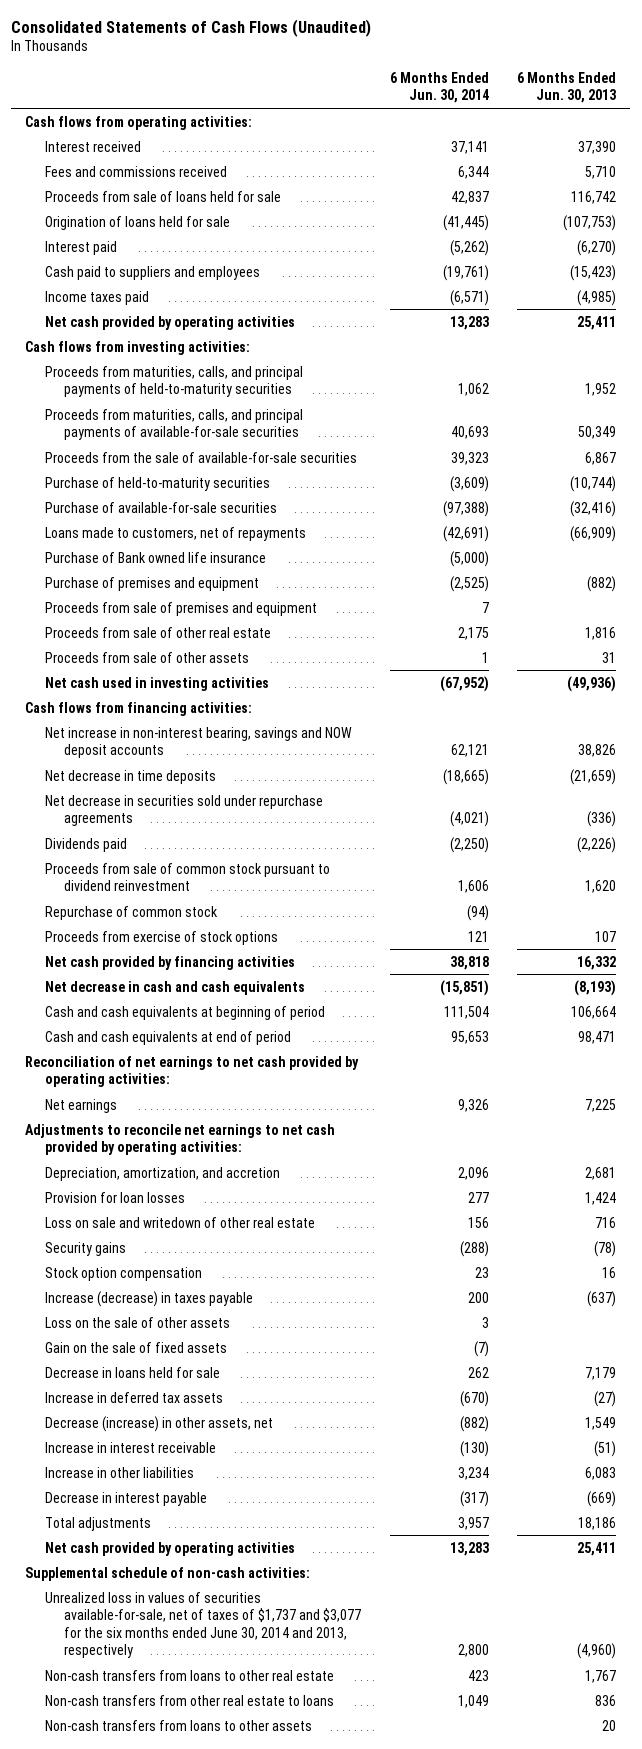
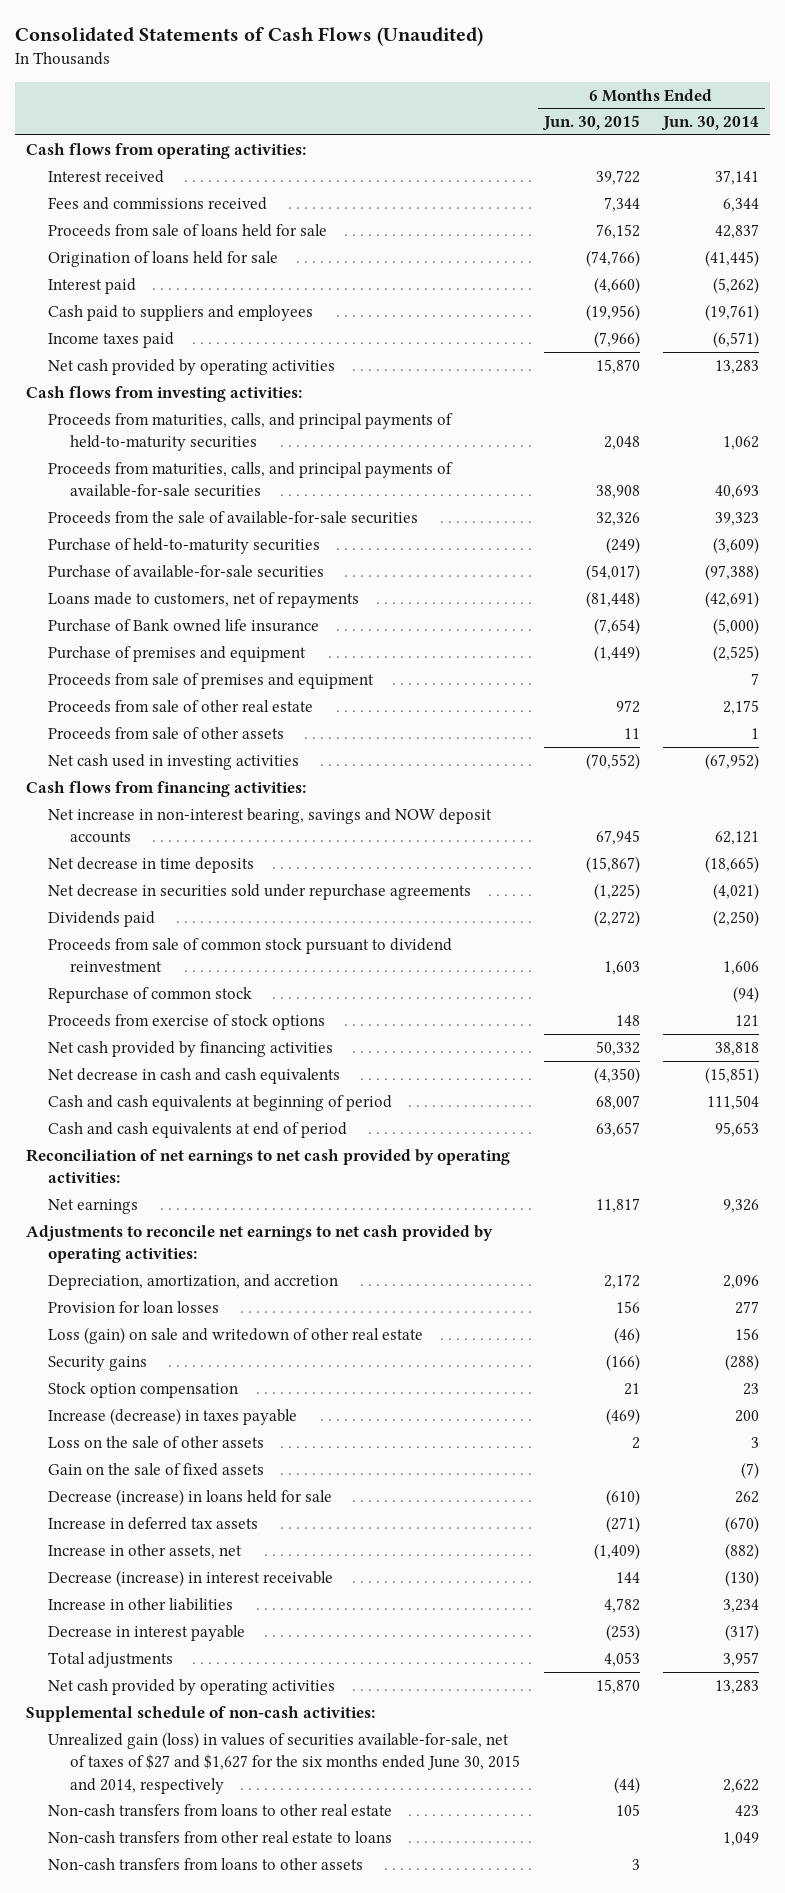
- | 6 Months Ended Jun. 30, 2014 | 6 Months Ended Jun. 30, 2013
+ | 6 Months Ended Jun. 30, 2015 | 6 Months Ended Jun. 30, 2014
- Loss on sale and writedown of other real estate | 156 | 716
+ Loss (gain) on sale and writedown of other real estate | (46) | 156
- Decrease in loans held for sale | 262 | 7,179
+ Decrease (increase) in loans held for sale | (610) | 262
- Decrease (increase) in other assets, net | (882) | 1,549
- Increase in interest receivable | (130) | (51)
+ Increase in other assets, net | (1,409) | (882)
+ Decrease (increase) in interest receivable | 144 | (130)
- Unrealized loss in values of securities available-for-sale, net of taxes of $1,737 and $3,077 for the six months ended June 30, 2014 and 2013, respectively | 2,800 | (4,960)
+ Unrealized gain (loss) in values of securities available-for-sale, net of taxes of $27 and $1,627 for the six months ended June 30, 2015 and 2014, respectively | (44) | 2,622

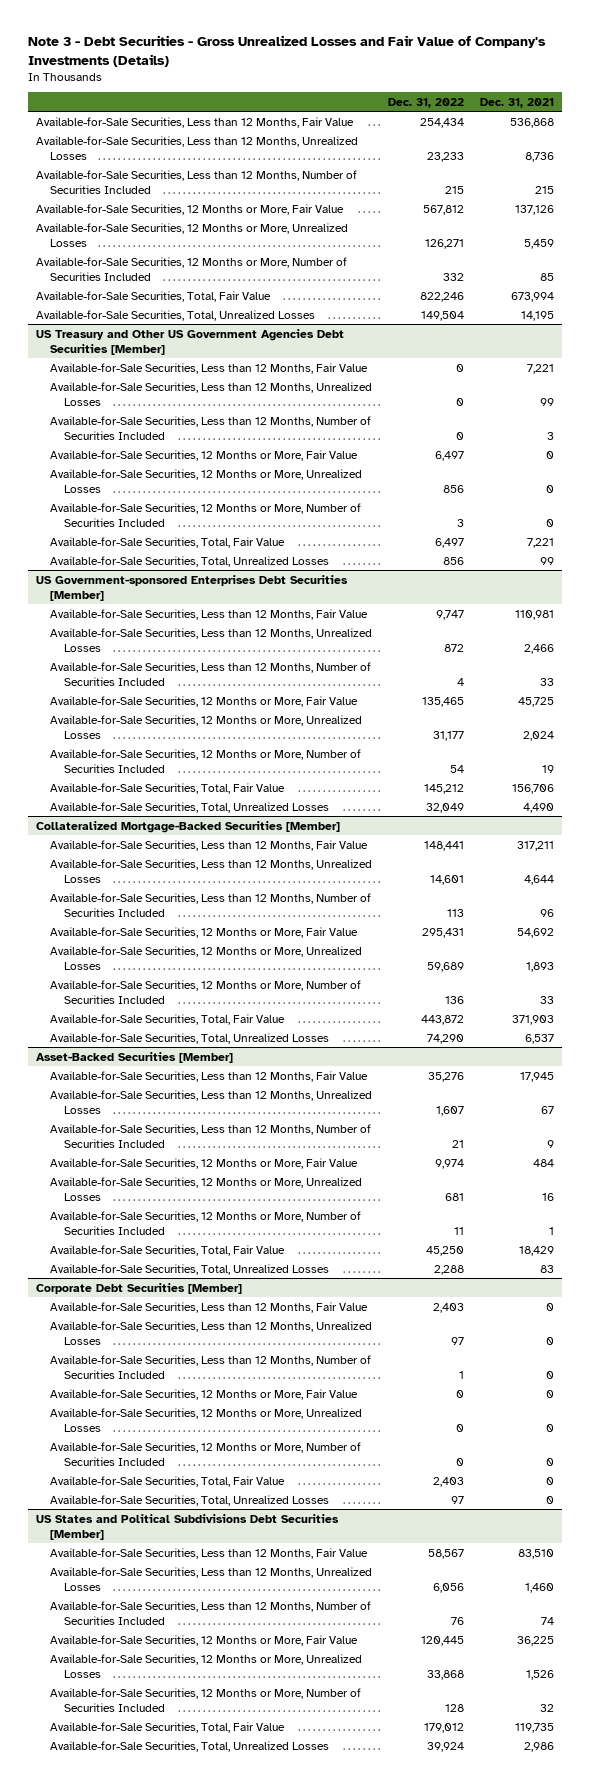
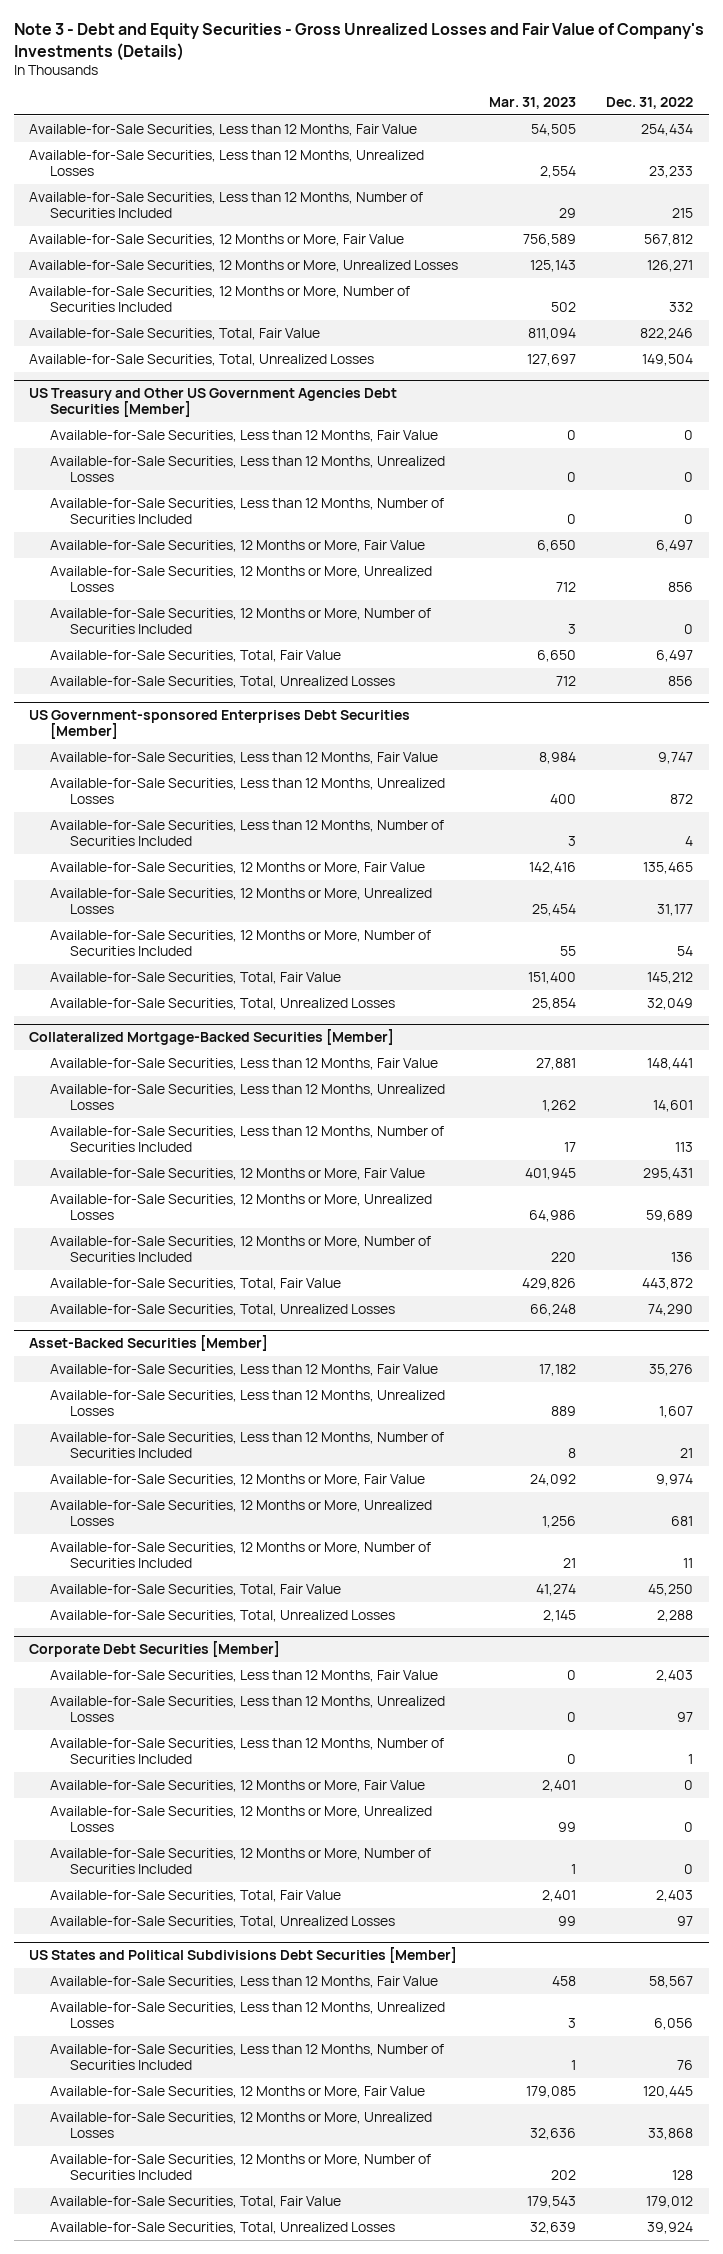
- Note 3 - Debt Securities - Gross Unrealized Losses and Fair Value of Company's Investments (Details)
+ Note 3 - Debt and Equity Securities - Gross Unrealized Losses and Fair Value of Company's Investments (Details)
- | Dec. 31, 2022 | Dec. 31, 2021
+ | Mar. 31, 2023 | Dec. 31, 2022
@ US Treasury and Other US Government Agencies Debt Securities [Member]
- Available-for-Sale Securities, 12 Months or More, Number of Securities Included | 3 | 0
+ Available-for-Sale Securities, 12 Months or More, Number of Securities Included | 3 | 0

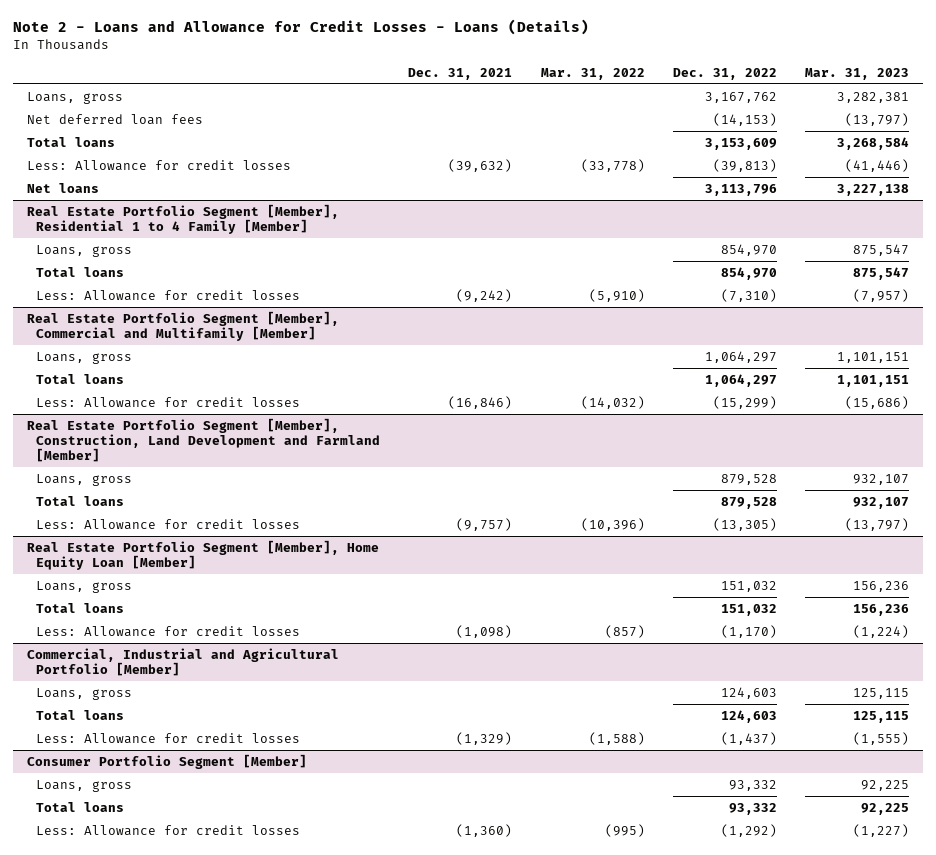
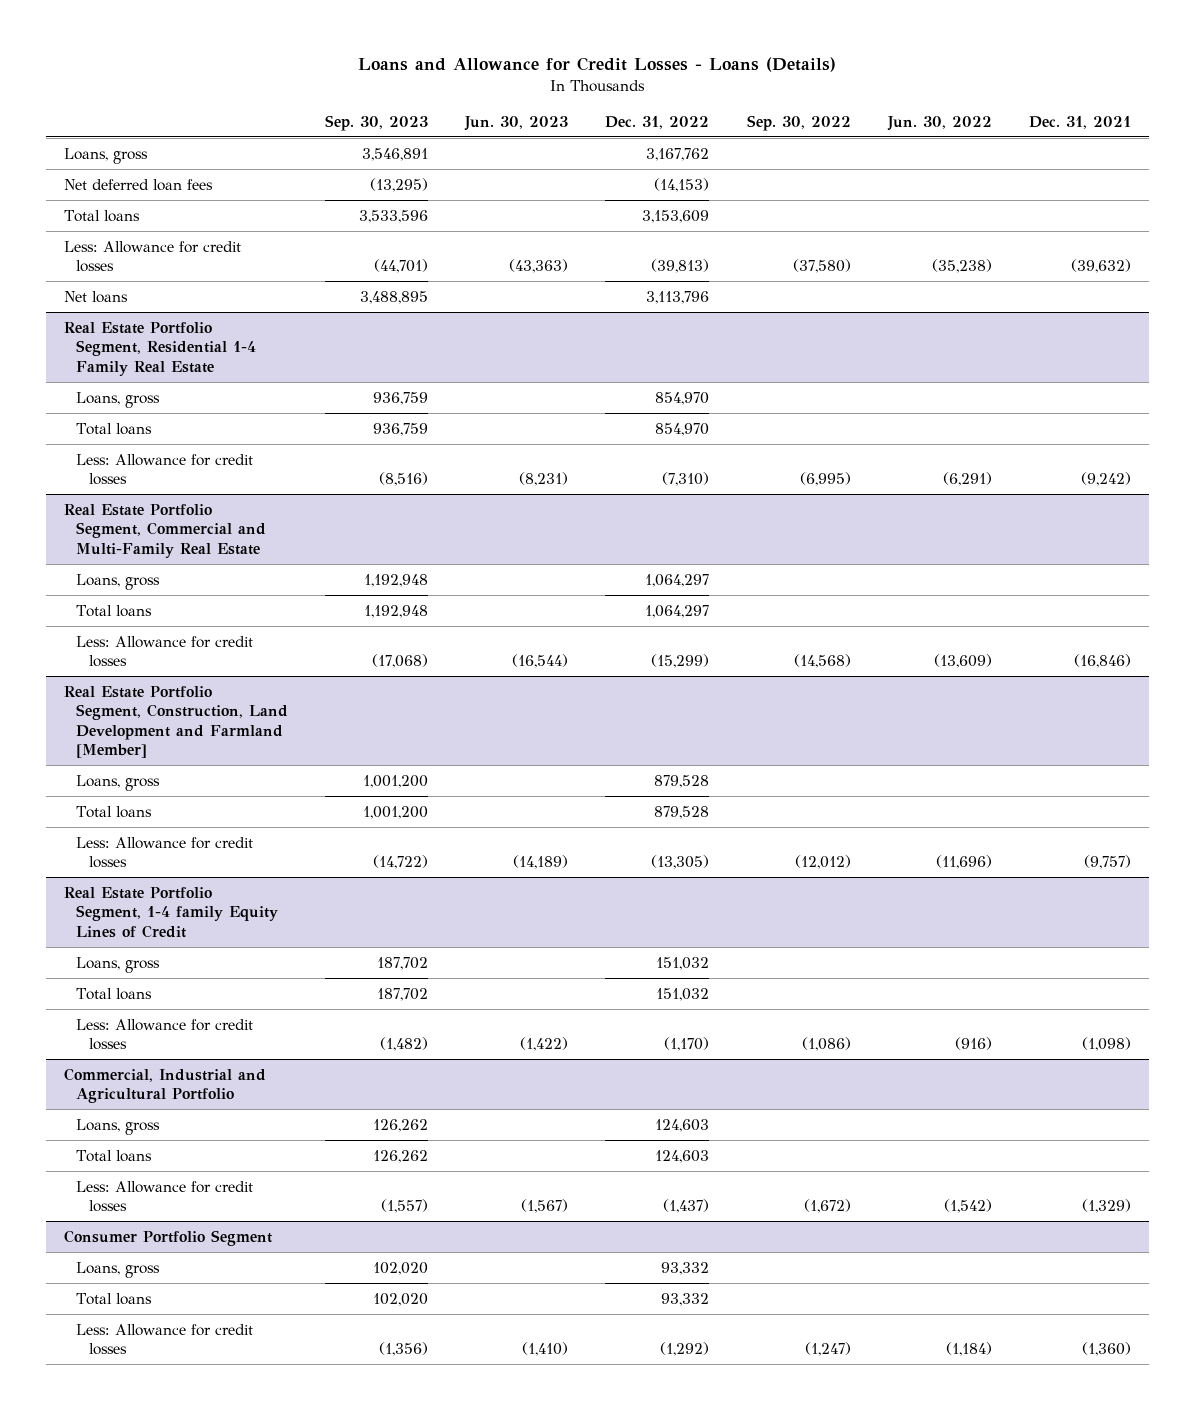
- Note 2 - Loans and Allowance for Credit Losses - Loans (Details)
+ Loans and Allowance for Credit Losses - Loans (Details)
- | Dec. 31, 2021 | Mar. 31, 2022 | Dec. 31, 2022 | Mar. 31, 2023
+ | Sep. 30, 2023 | Jun. 30, 2023 | Dec. 31, 2022 | Sep. 30, 2022 | Jun. 30, 2022 | Dec. 31, 2021
- Real Estate Portfolio Segment [Member], Residential 1 to 4 Family [Member]
+ Real Estate Portfolio Segment, Residential 1-4 Family Real Estate
- Real Estate Portfolio Segment [Member], Commercial and Multifamily [Member]
+ Real Estate Portfolio Segment, Commercial and Multi-Family Real Estate
- Real Estate Portfolio Segment [Member], Construction, Land Development and Farmland [Member]
+ Real Estate Portfolio Segment, Construction, Land Development and Farmland [Member]
- Real Estate Portfolio Segment [Member], Home Equity Loan [Member]
+ Real Estate Portfolio Segment, 1-4 family Equity Lines of Credit
- Commercial, Industrial and Agricultural Portfolio [Member]
+ Commercial, Industrial and Agricultural Portfolio
- Consumer Portfolio Segment [Member]
+ Consumer Portfolio Segment

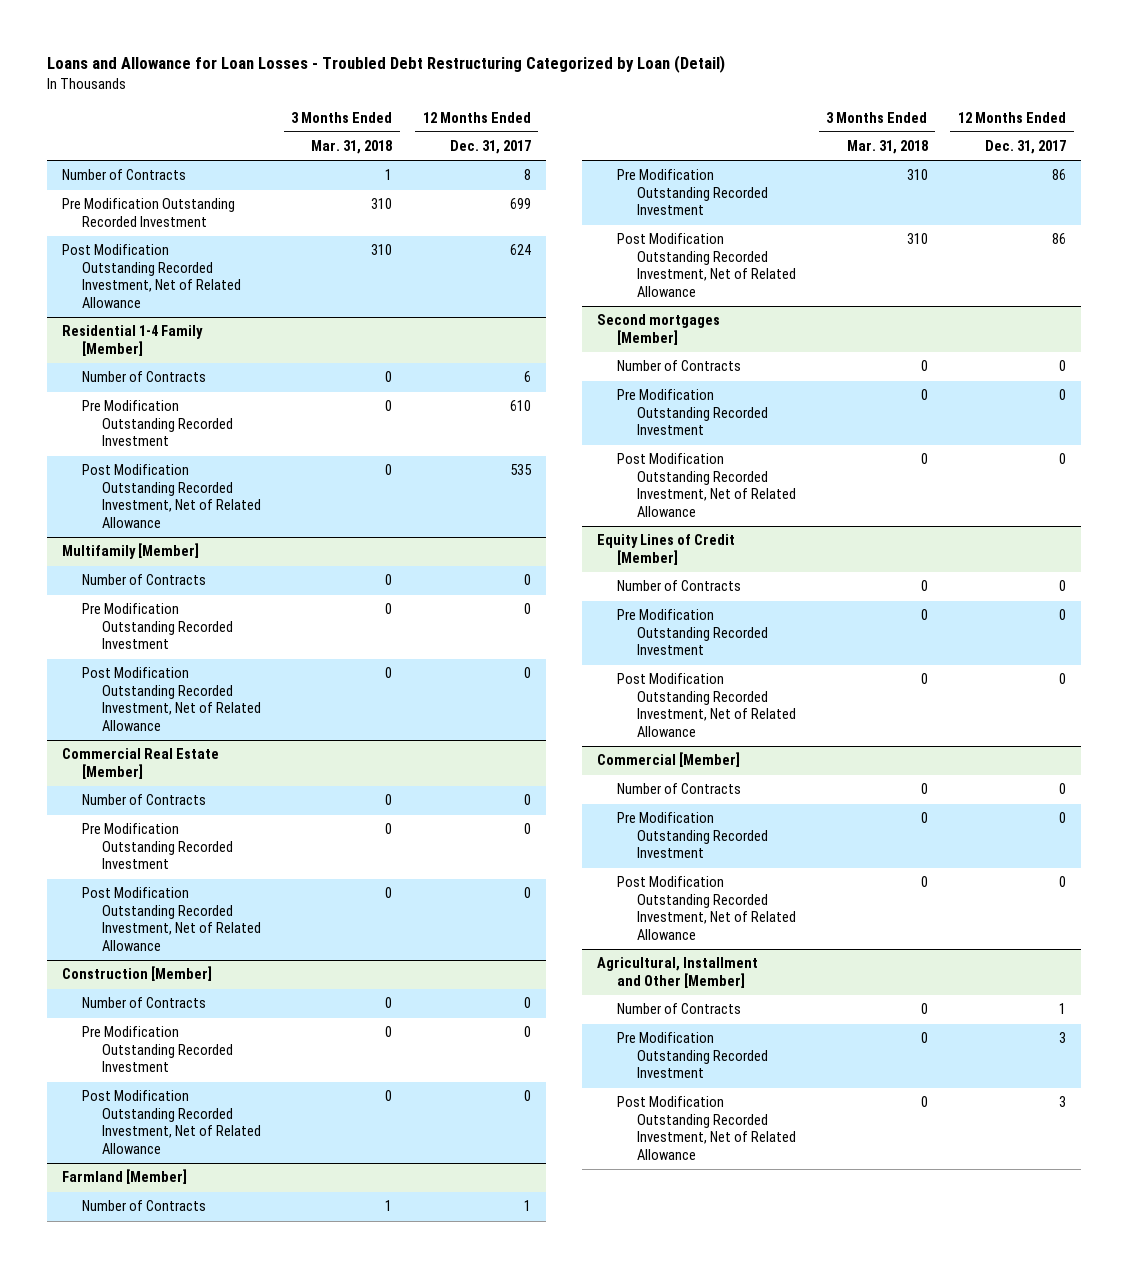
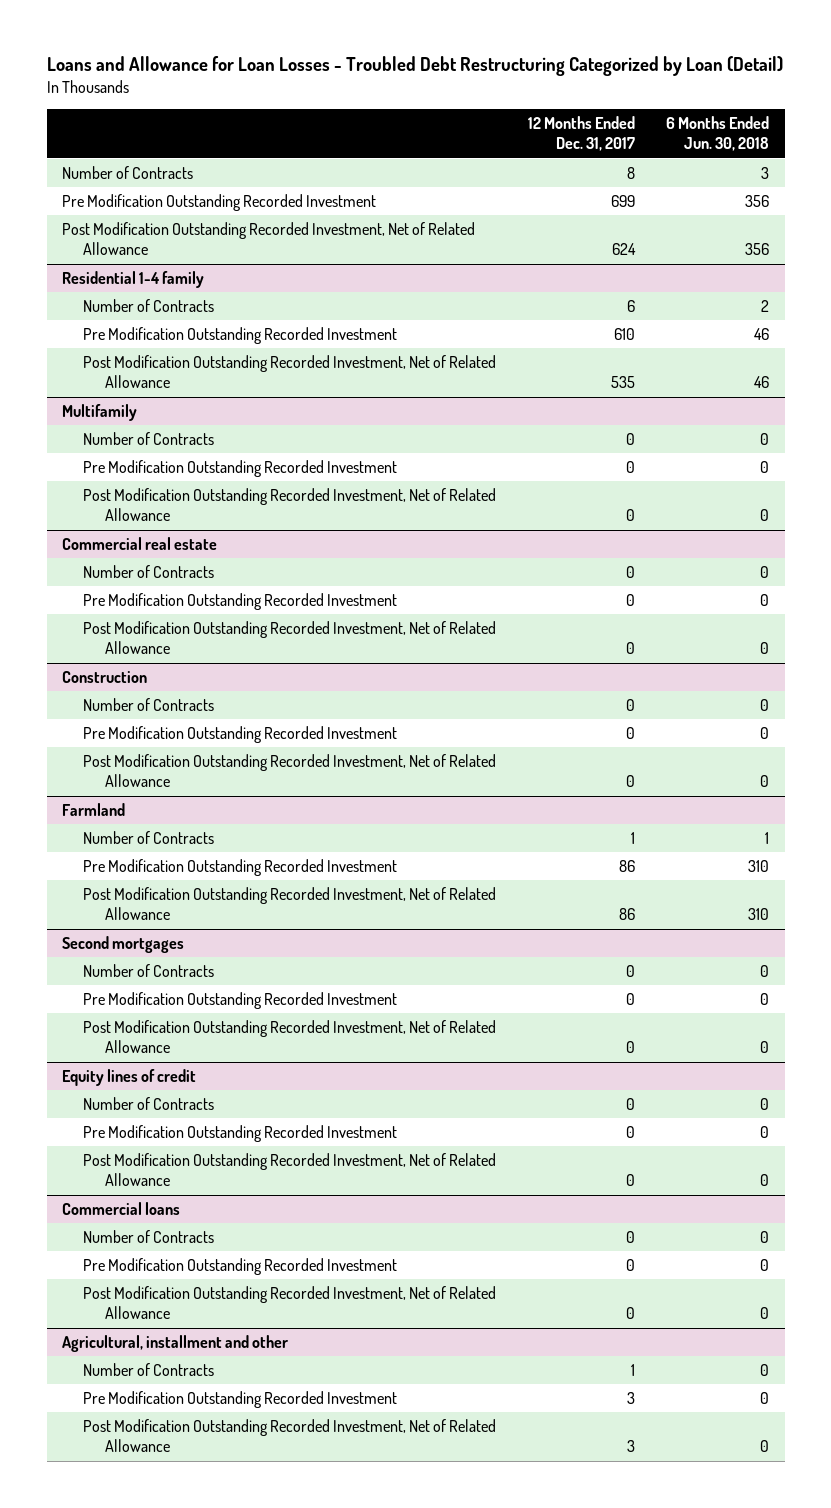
- | 3 Months Ended Mar. 31, 2018 | 12 Months Ended Dec. 31, 2017
+ | 12 Months Ended Dec. 31, 2017 | 6 Months Ended Jun. 30, 2018
- Residential 1-4 Family [Member]
+ Residential 1-4 family
- Multifamily [Member]
+ Multifamily
- Commercial Real Estate [Member]
+ Commercial real estate
- Construction [Member]
+ Construction
- Farmland [Member]
+ Farmland
- Second mortgages [Member]
+ Second mortgages
- Equity Lines of Credit [Member]
+ Equity lines of credit
- Commercial [Member]
+ Commercial loans
- Agricultural, Installment and Other [Member]
+ Agricultural, installment and other

